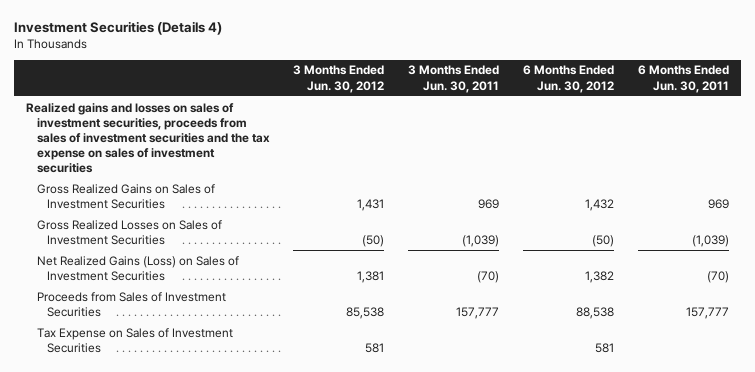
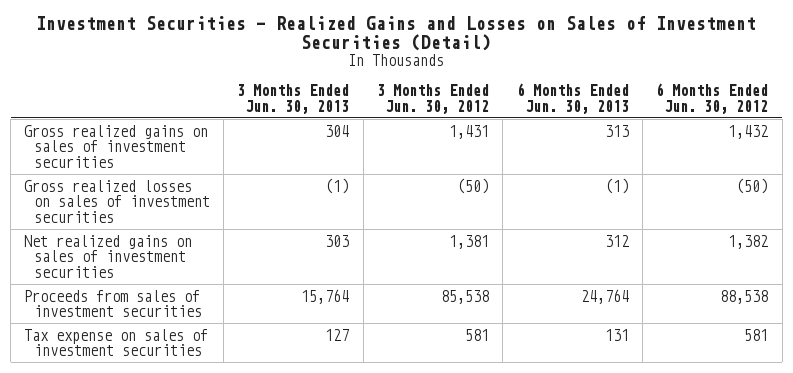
- Investment Securities (Details 4)
+ Investment Securities - Realized Gains and Losses on Sales of Investment Securities (Detail)
- | 3 Months Ended Jun. 30, 2012 | 3 Months Ended Jun. 30, 2011 | 6 Months Ended Jun. 30, 2012 | 6 Months Ended Jun. 30, 2011
+ | 3 Months Ended Jun. 30, 2013 | 3 Months Ended Jun. 30, 2012 | 6 Months Ended Jun. 30, 2013 | 6 Months Ended Jun. 30, 2012
- Realized gains and losses on sales of investment securities, proceeds from sales of investment securities and the tax expense on sales of investment securities
- Gross Realized Gains on Sales of Investment Securities | 1,431 | 969 | 1,432 | 969
- Gross Realized Losses on Sales of Investment Securities | (50) | (1,039) | (50) | (1,039)
- Net Realized Gains (Loss) on Sales of Investment Securities | 1,381 | (70) | 1,382 | (70)
- Proceeds from Sales of Investment Securities | 85,538 | 157,777 | 88,538 | 157,777
- Tax Expense on Sales of Investment Securities | 581 | | 581 |
+ Gross realized gains on sales of investment securities | 304 | 1,431 | 313 | 1,432
+ Gross realized losses on sales of investment securities | (1) | (50) | (1) | (50)
+ Net realized gains on sales of investment securities | 303 | 1,381 | 312 | 1,382
+ Proceeds from sales of investment securities | 15,764 | 85,538 | 24,764 | 88,538
+ Tax expense on sales of investment securities | 127 | 581 | 131 | 581

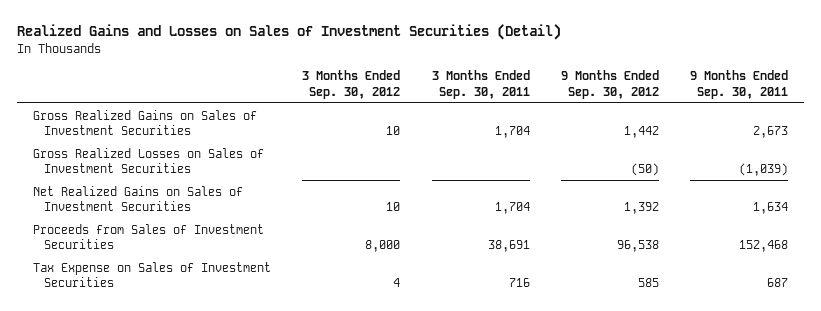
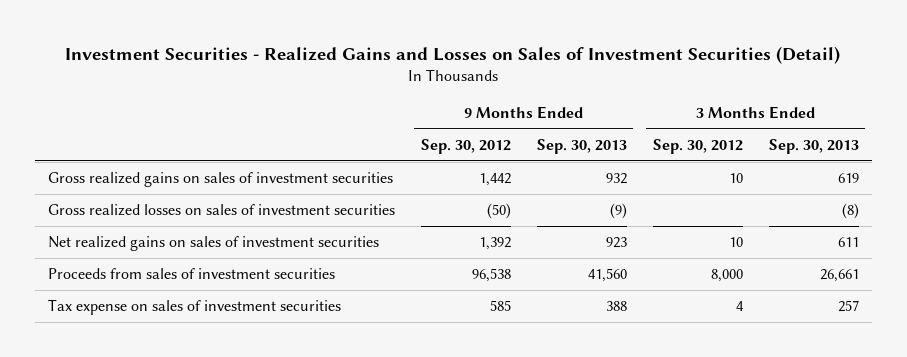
- Realized Gains and Losses on Sales of Investment Securities (Detail)
+ Investment Securities - Realized Gains and Losses on Sales of Investment Securities (Detail)
- | 3 Months Ended Sep. 30, 2012 | 3 Months Ended Sep. 30, 2011 | 9 Months Ended Sep. 30, 2012 | 9 Months Ended Sep. 30, 2011
+ | 9 Months Ended Sep. 30, 2012 | 9 Months Ended Sep. 30, 2013 | 3 Months Ended Sep. 30, 2012 | 3 Months Ended Sep. 30, 2013
- Gross Realized Gains on Sales of Investment Securities | 10 | 1,704 | 1,442 | 2,673
- Gross Realized Losses on Sales of Investment Securities | | | (50) | (1,039)
- Net Realized Gains on Sales of Investment Securities | 10 | 1,704 | 1,392 | 1,634
- Proceeds from Sales of Investment Securities | 8,000 | 38,691 | 96,538 | 152,468
- Tax Expense on Sales of Investment Securities | 4 | 716 | 585 | 687
+ Gross realized gains on sales of investment securities | 1,442 | 932 | 10 | 619
+ Gross realized losses on sales of investment securities | (50) | (9) | | (8)
+ Net realized gains on sales of investment securities | 1,392 | 923 | 10 | 611
+ Proceeds from sales of investment securities | 96,538 | 41,560 | 8,000 | 26,661
+ Tax expense on sales of investment securities | 585 | 388 | 4 | 257

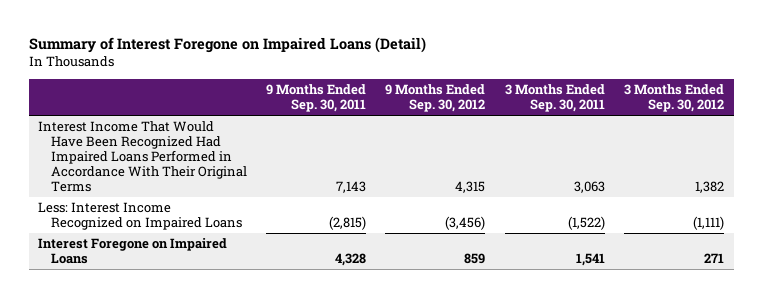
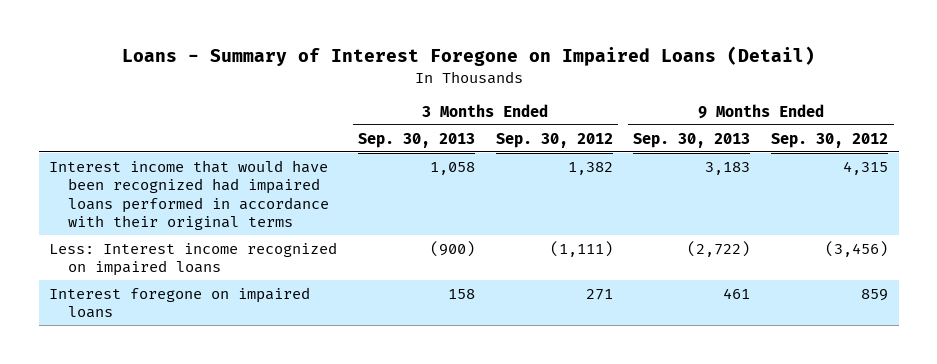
- Summary of Interest Foregone on Impaired Loans (Detail)
+ Loans - Summary of Interest Foregone on Impaired Loans (Detail)
- | 9 Months Ended Sep. 30, 2011 | 9 Months Ended Sep. 30, 2012 | 3 Months Ended Sep. 30, 2011 | 3 Months Ended Sep. 30, 2012
+ | 3 Months Ended Sep. 30, 2013 | 3 Months Ended Sep. 30, 2012 | 9 Months Ended Sep. 30, 2013 | 9 Months Ended Sep. 30, 2012
- Interest Income That Would Have Been Recognized Had Impaired Loans Performed in Accordance With Their Original Terms | 7,143 | 4,315 | 3,063 | 1,382
- Less: Interest Income Recognized on Impaired Loans | (2,815) | (3,456) | (1,522) | (1,111)
- Interest Foregone on Impaired Loans | 4,328 | 859 | 1,541 | 271
+ Interest income that would have been recognized had impaired loans performed in accordance with their original terms | 1,058 | 1,382 | 3,183 | 4,315
+ Less: Interest income recognized on impaired loans | (900) | (1,111) | (2,722) | (3,456)
+ Interest foregone on impaired loans | 158 | 271 | 461 | 859

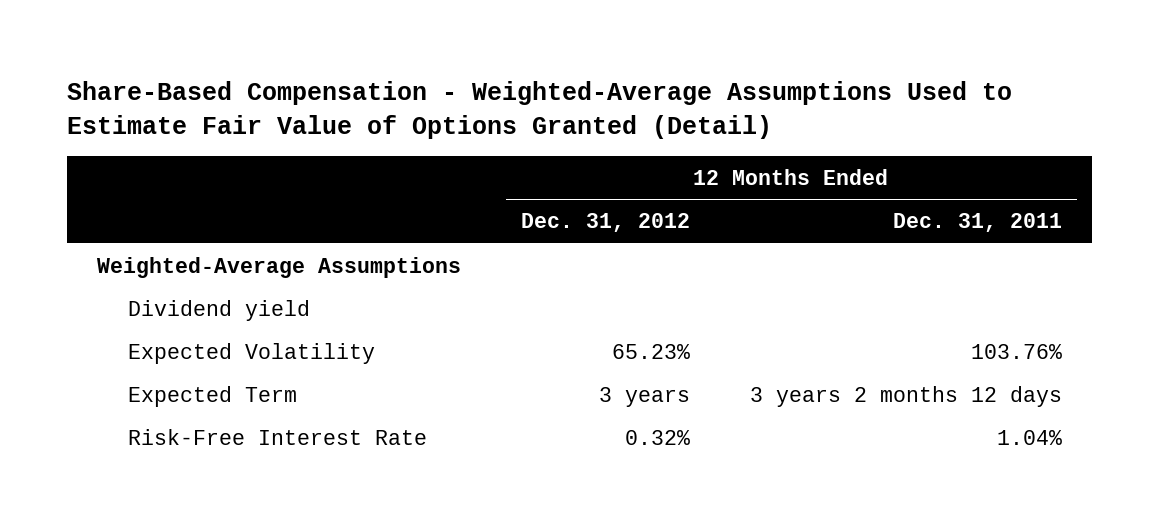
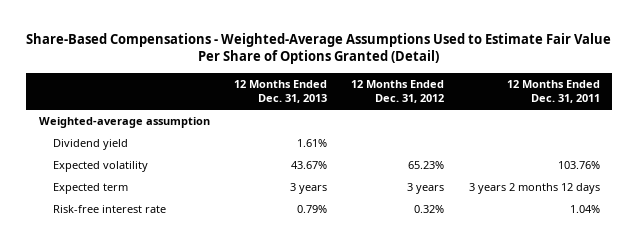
- Share-Based Compensation - Weighted-Average Assumptions Used to Estimate Fair Value of Options Granted (Detail)
+ Share-Based Compensations - Weighted-Average Assumptions Used to Estimate Fair Value Per Share of Options Granted (Detail)
- | 12 Months Ended Dec. 31, 2012 | 12 Months Ended Dec. 31, 2011
+ | 12 Months Ended Dec. 31, 2013 | 12 Months Ended Dec. 31, 2012 | 12 Months Ended Dec. 31, 2011
- Weighted-Average Assumptions
+ Weighted-average assumption
- Expected Volatility | 65.23% | 103.76%
- Expected Term | 3 years | 3 years 2 months 12 days
- Risk-Free Interest Rate | 0.32% | 1.04%
+ Expected volatility | 43.67% | 65.23% | 103.76%
+ Expected term | 3 years | 3 years | 3 years 2 months 12 days
+ Risk-free interest rate | 0.79% | 0.32% | 1.04%

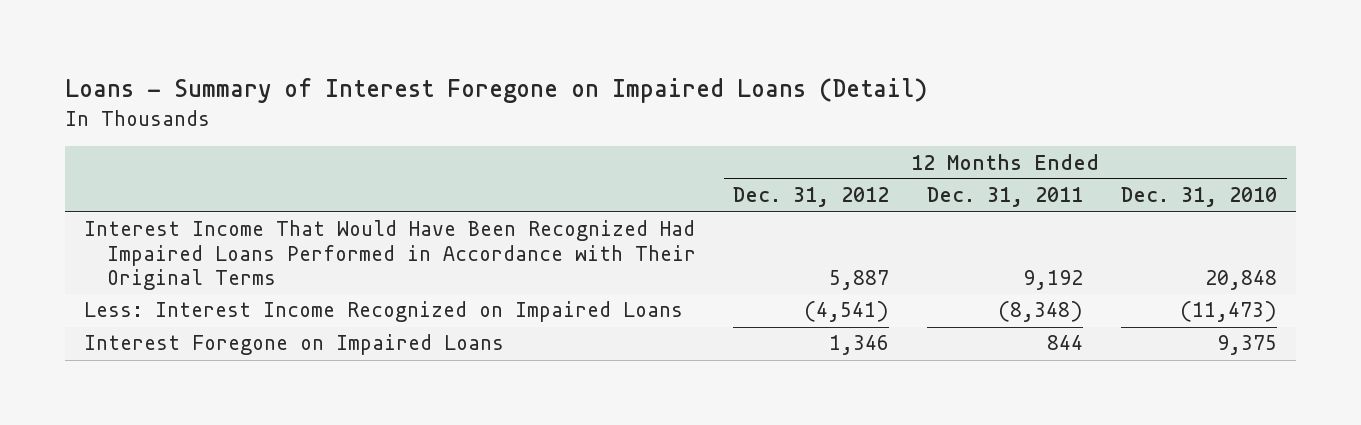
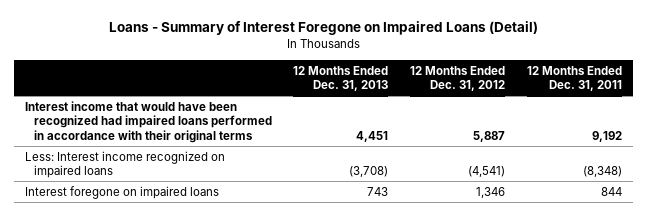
- | 12 Months Ended Dec. 31, 2012 | 12 Months Ended Dec. 31, 2011 | 12 Months Ended Dec. 31, 2010
+ | 12 Months Ended Dec. 31, 2013 | 12 Months Ended Dec. 31, 2012 | 12 Months Ended Dec. 31, 2011
- Interest Income That Would Have Been Recognized Had Impaired Loans Performed in Accordance with Their Original Terms | 5,887 | 9,192 | 20,848
- Less: Interest Income Recognized on Impaired Loans | (4,541) | (8,348) | (11,473)
- Interest Foregone on Impaired Loans | 1,346 | 844 | 9,375
+ Interest income that would have been recognized had impaired loans performed in accordance with their original terms | 4,451 | 5,887 | 9,192
+ Less: Interest income recognized on impaired loans | (3,708) | (4,541) | (8,348)
+ Interest foregone on impaired loans | 743 | 1,346 | 844

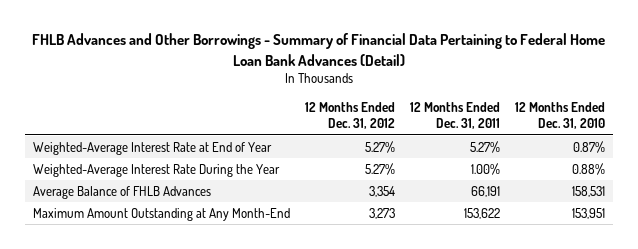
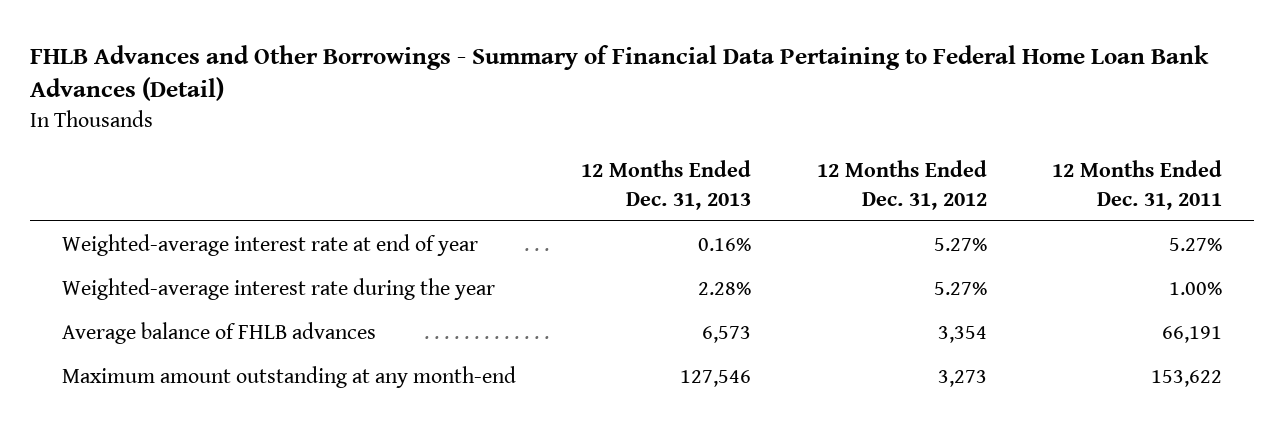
- | 12 Months Ended Dec. 31, 2012 | 12 Months Ended Dec. 31, 2011 | 12 Months Ended Dec. 31, 2010
+ | 12 Months Ended Dec. 31, 2013 | 12 Months Ended Dec. 31, 2012 | 12 Months Ended Dec. 31, 2011
- Weighted-Average Interest Rate at End of Year | 5.27% | 5.27% | 0.87%
- Weighted-Average Interest Rate During the Year | 5.27% | 1.00% | 0.88%
- Average Balance of FHLB Advances | 3,354 | 66,191 | 158,531
- Maximum Amount Outstanding at Any Month-End | 3,273 | 153,622 | 153,951
+ Weighted-average interest rate at end of year | 0.16% | 5.27% | 5.27%
+ Weighted-average interest rate during the year | 2.28% | 5.27% | 1.00%
+ Average balance of FHLB advances | 6,573 | 3,354 | 66,191
+ Maximum amount outstanding at any month-end | 127,546 | 3,273 | 153,622

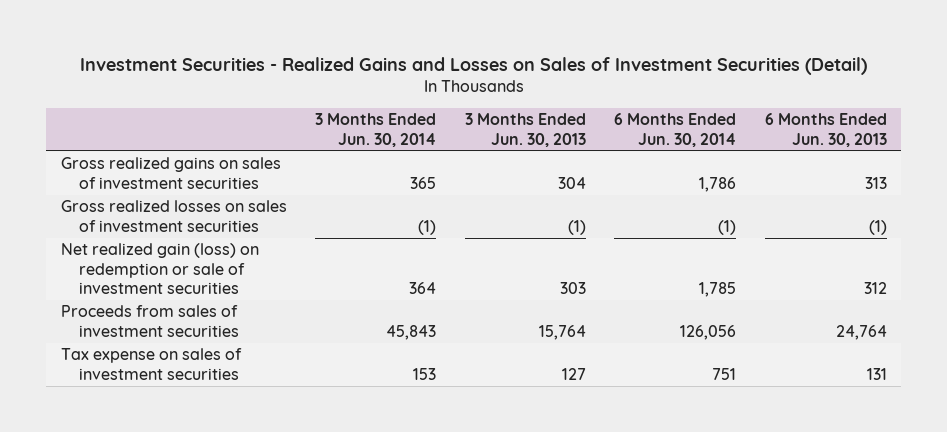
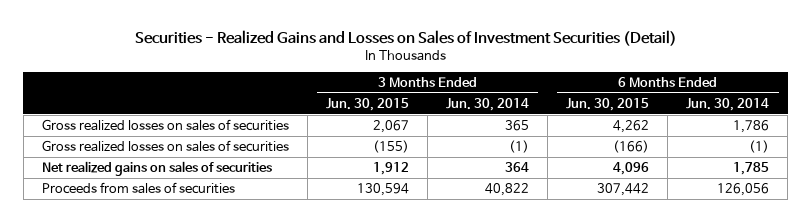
- Investment Securities - Realized Gains and Losses on Sales of Investment Securities (Detail)
+ Securities - Realized Gains and Losses on Sales of Investment Securities (Detail)
- | 3 Months Ended Jun. 30, 2014 | 3 Months Ended Jun. 30, 2013 | 6 Months Ended Jun. 30, 2014 | 6 Months Ended Jun. 30, 2013
+ | 3 Months Ended Jun. 30, 2015 | 3 Months Ended Jun. 30, 2014 | 6 Months Ended Jun. 30, 2015 | 6 Months Ended Jun. 30, 2014
- Gross realized gains on sales of investment securities | 365 | 304 | 1,786 | 313
- Gross realized losses on sales of investment securities | (1) | (1) | (1) | (1)
- Net realized gain (loss) on redemption or sale of investment securities | 364 | 303 | 1,785 | 312
- Proceeds from sales of investment securities | 45,843 | 15,764 | 126,056 | 24,764
- Tax expense on sales of investment securities | 153 | 127 | 751 | 131
+ Gross realized losses on sales of securities | 2,067 | 365 | 4,262 | 1,786
+ Gross realized losses on sales of securities | (155) | (1) | (166) | (1)
+ Net realized gains on sales of securities | 1,912 | 364 | 4,096 | 1,785
+ Proceeds from sales of securities | 130,594 | 40,822 | 307,442 | 126,056

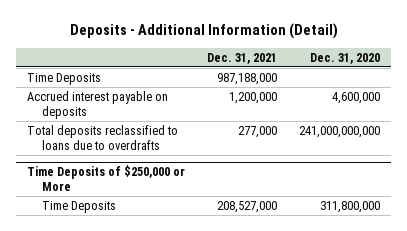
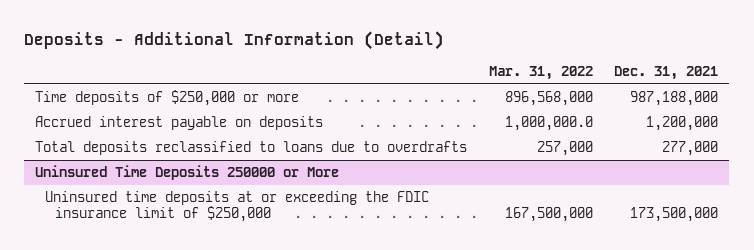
- | Dec. 31, 2021 | Dec. 31, 2020
+ | Mar. 31, 2022 | Dec. 31, 2021
- Time Deposits | 987,188,000 |
+ Time deposits of $250,000 or more | 896,568,000 | 987,188,000
- Time Deposits of $250,000 or More
- Time Deposits | 208,527,000 | 311,800,000
+ Uninsured Time Deposits 250000 or More
+ Uninsured time deposits at or exceeding the FDIC insurance limit of $250,000 | 167,500,000 | 173,500,000

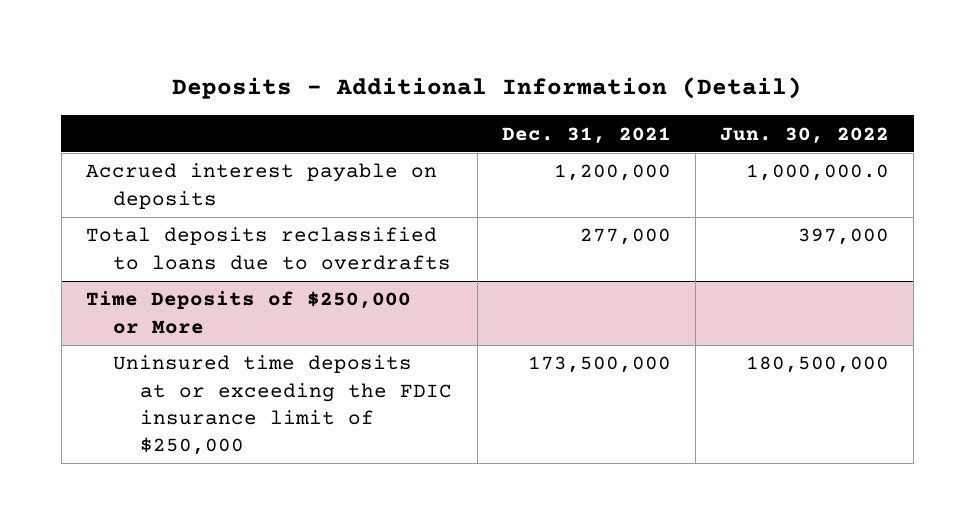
- | Mar. 31, 2022 | Dec. 31, 2021
+ | Dec. 31, 2021 | Jun. 30, 2022
- Time deposits of $250,000 or more | 896,568,000 | 987,188,000
- Uninsured Time Deposits 250000 or More
+ Time Deposits of $250,000 or More

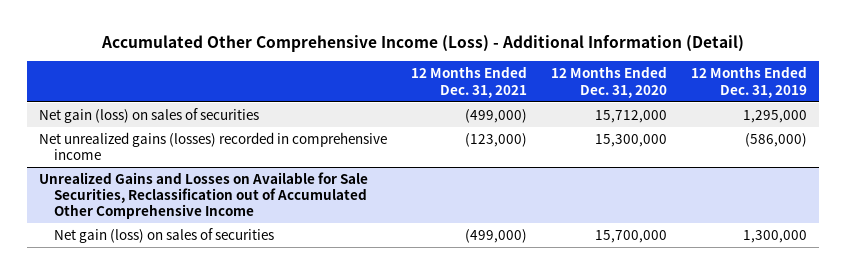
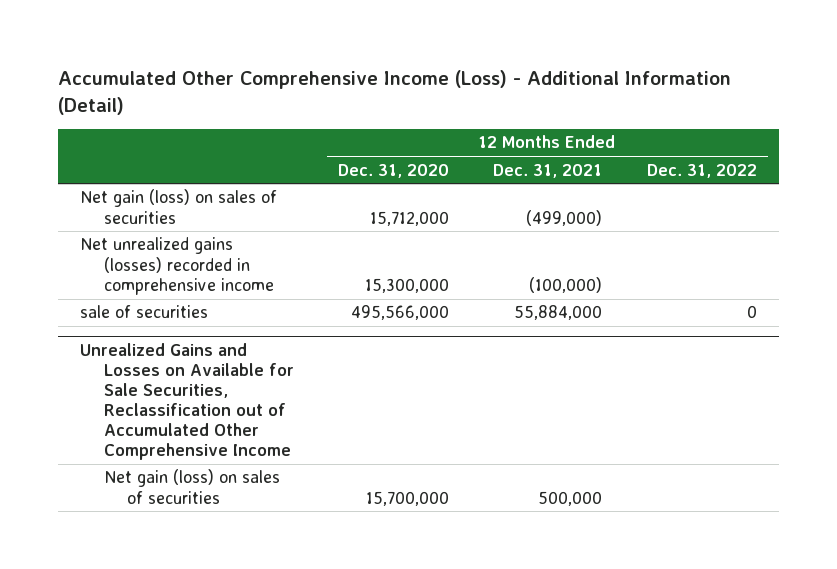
- | 12 Months Ended Dec. 31, 2021 | 12 Months Ended Dec. 31, 2020 | 12 Months Ended Dec. 31, 2019
+ | 12 Months Ended Dec. 31, 2020 | 12 Months Ended Dec. 31, 2021 | 12 Months Ended Dec. 31, 2022
- Net unrealized gains (losses) recorded in comprehensive income | (123,000) | 15,300,000 | (586,000)
+ Net unrealized gains (losses) recorded in comprehensive income | 15,300,000 | (100,000) |
+ sale of securities | 495,566,000 | 55,884,000 | 0
@ Unrealized Gains and Losses on Available for Sale Securities, Reclassification out of Accumulated Other Comprehensive Income
- Net gain (loss) on sales of securities | (499,000) | 15,700,000 | 1,300,000
+ Net gain (loss) on sales of securities | 15,700,000 | 500,000 |

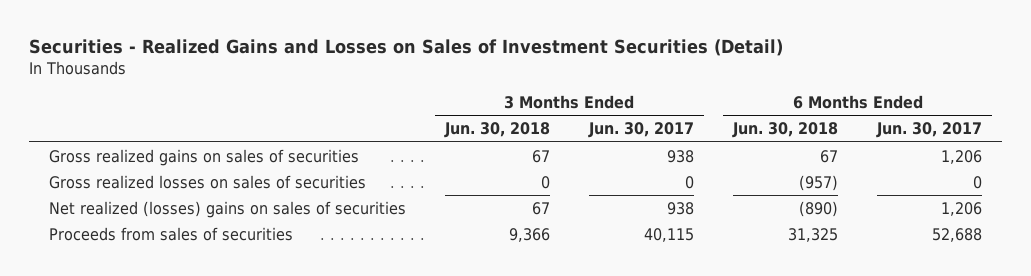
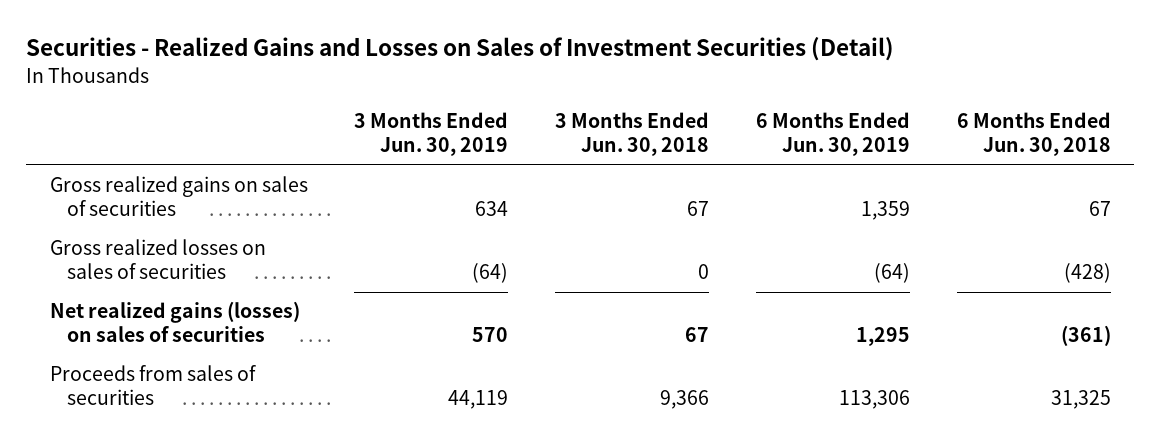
- | 3 Months Ended Jun. 30, 2018 | 3 Months Ended Jun. 30, 2017 | 6 Months Ended Jun. 30, 2018 | 6 Months Ended Jun. 30, 2017
+ | 3 Months Ended Jun. 30, 2019 | 3 Months Ended Jun. 30, 2018 | 6 Months Ended Jun. 30, 2019 | 6 Months Ended Jun. 30, 2018
- Gross realized losses on sales of securities | 0 | 0 | (957) | 0
- Net realized (losses) gains on sales of securities | 67 | 938 | (890) | 1,206
+ Gross realized losses on sales of securities | (64) | 0 | (64) | (428)
+ Net realized gains (losses) on sales of securities | 570 | 67 | 1,295 | (361)

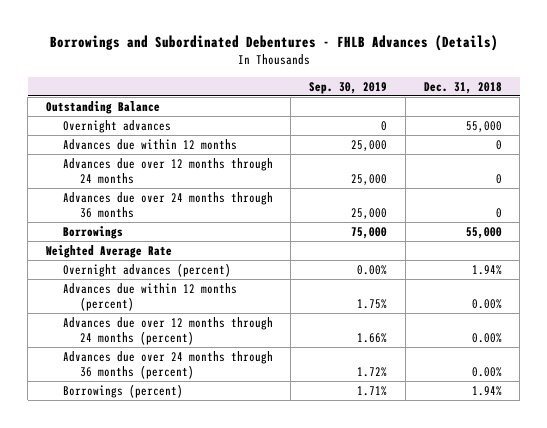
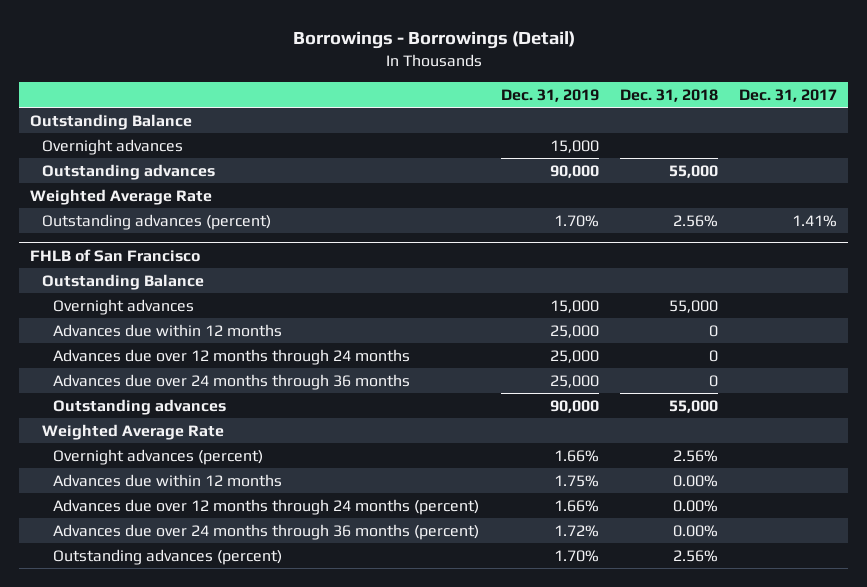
- Borrowings and Subordinated Debentures - FHLB Advances (Details)
+ Borrowings - Borrowings (Detail)
- | Sep. 30, 2019 | Dec. 31, 2018
+ | Dec. 31, 2019 | Dec. 31, 2018 | Dec. 31, 2017
+ Overnight advances | 15,000 | |
+ Outstanding advances | 90,000 | 55,000 |
+ Weighted Average Rate
+ Outstanding advances (percent) | 1.70% | 2.56% | 1.41%
+ FHLB of San Francisco
+ Outstanding Balance
- Borrowings | 75,000 | 55,000
+ Outstanding advances | 90,000 | 55,000 |
- Overnight advances (percent) | 0.00% | 1.94%
- Advances due within 12 months (percent) | 1.75% | 0.00%
+ Overnight advances (percent) | 1.66% | 2.56% |
+ Advances due within 12 months | 1.75% | 0.00% |
- Borrowings (percent) | 1.71% | 1.94%
+ Outstanding advances (percent) | 1.70% | 2.56% |

